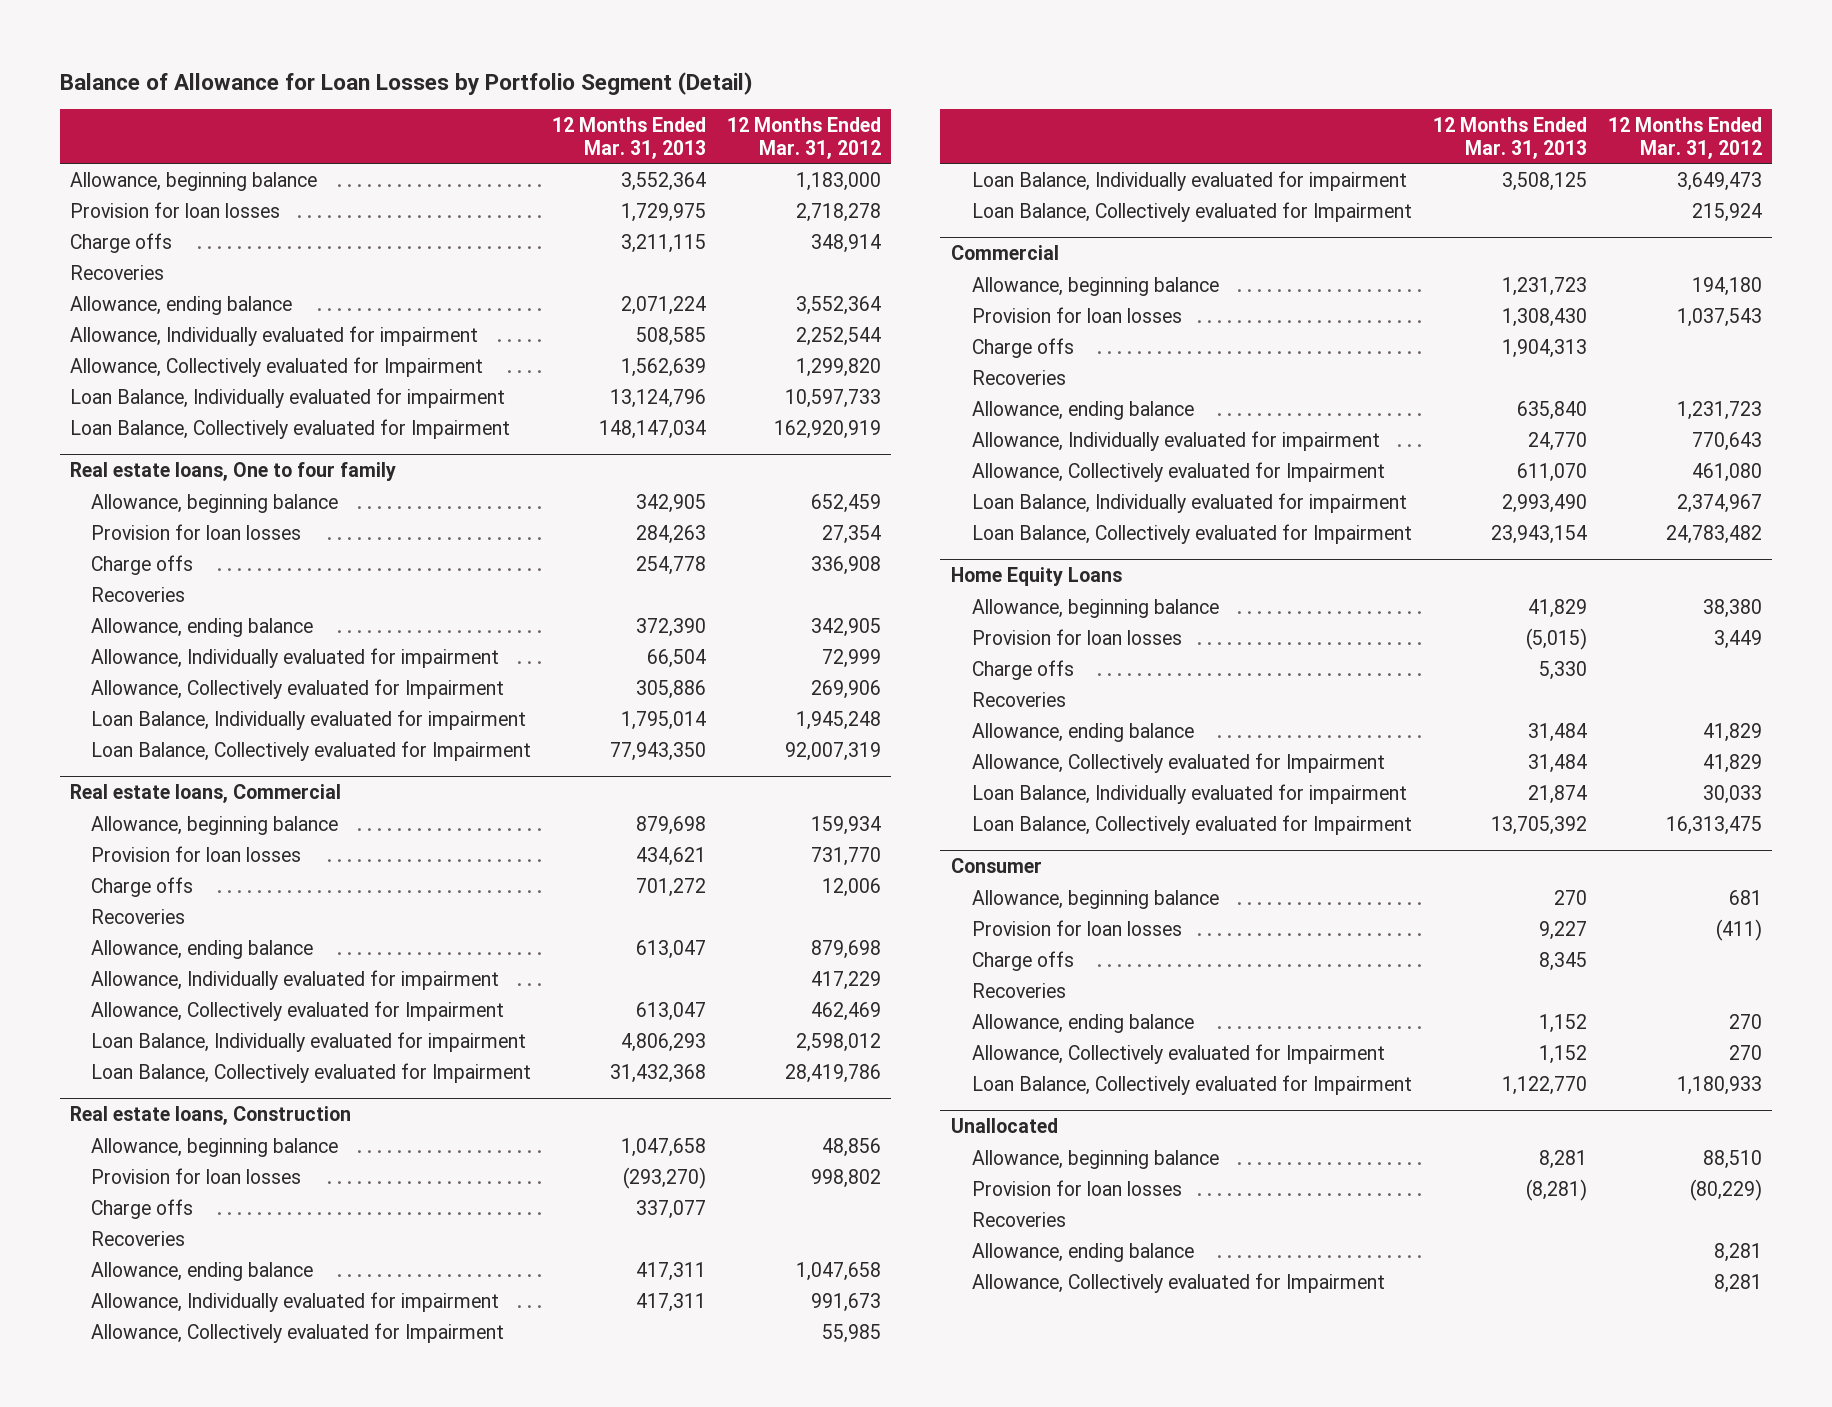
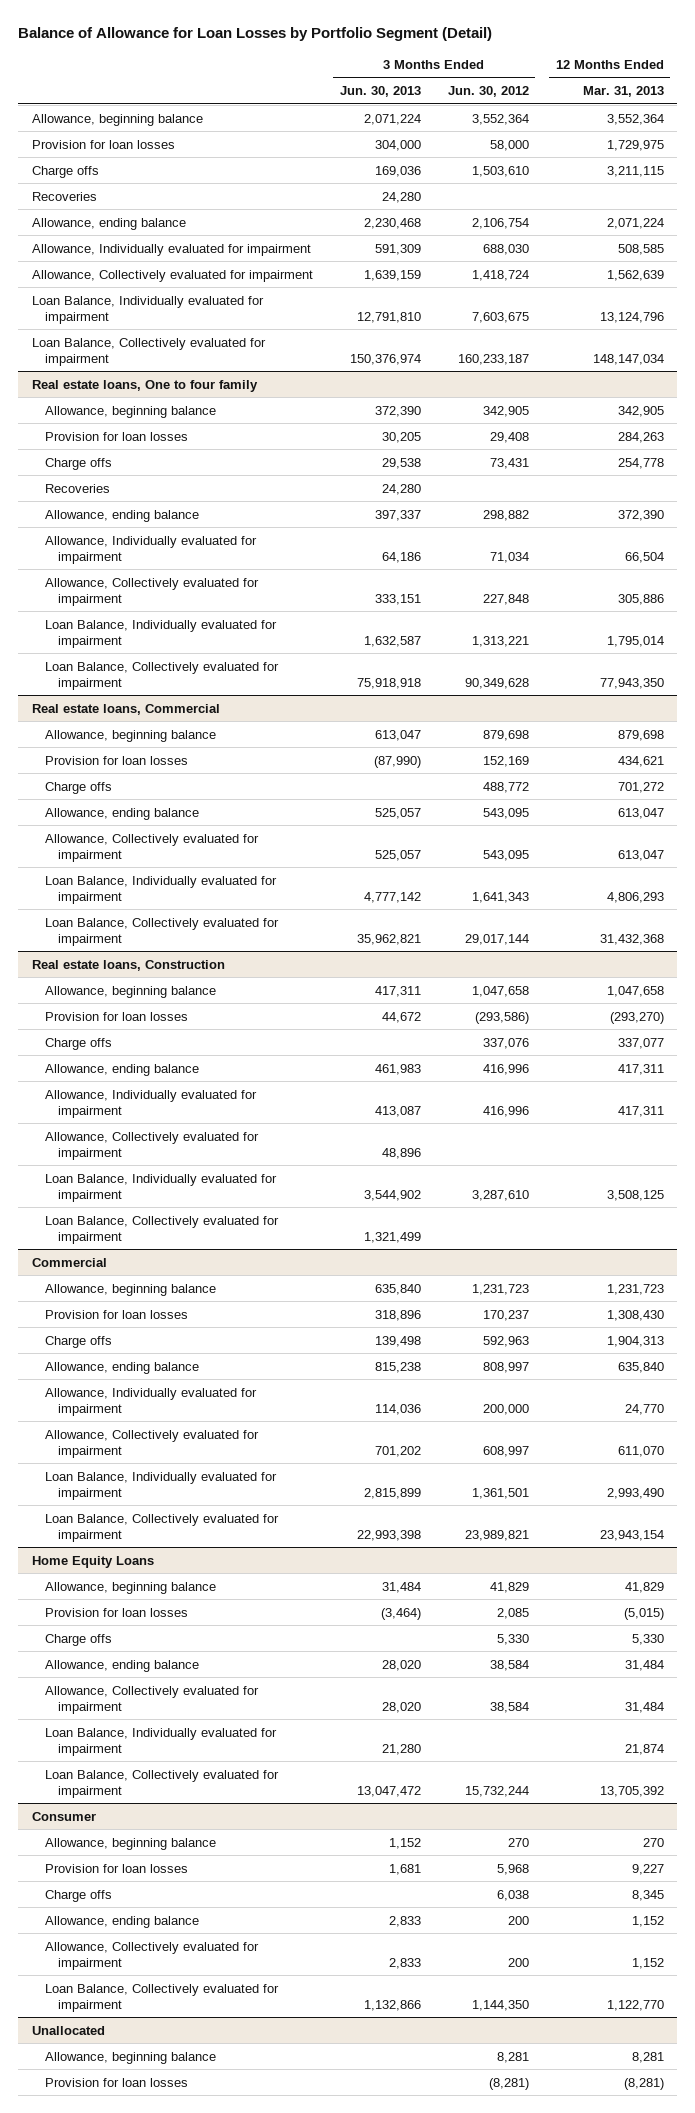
- | 12 Months Ended Mar. 31, 2013 | 12 Months Ended Mar. 31, 2012
+ | 3 Months Ended Jun. 30, 2013 | 3 Months Ended Jun. 30, 2012 | 12 Months Ended Mar. 31, 2013
- Allowance, Collectively evaluated for Impairment | 1,562,639 | 1,299,820
+ Allowance, Collectively evaluated for impairment | 1,639,159 | 1,418,724 | 1,562,639
- Loan Balance, Collectively evaluated for Impairment | 148,147,034 | 162,920,919
+ Loan Balance, Collectively evaluated for impairment | 150,376,974 | 160,233,187 | 148,147,034
@ Real estate loans, One to four family
- Allowance, Collectively evaluated for Impairment | 305,886 | 269,906
+ Allowance, Collectively evaluated for impairment | 333,151 | 227,848 | 305,886
- Loan Balance, Collectively evaluated for Impairment | 77,943,350 | 92,007,319
+ Loan Balance, Collectively evaluated for impairment | 75,918,918 | 90,349,628 | 77,943,350
@ Real estate loans, Commercial
- Recoveries
- Allowance, Individually evaluated for impairment | | 417,229
- Allowance, Collectively evaluated for Impairment | 613,047 | 462,469
+ Allowance, Collectively evaluated for impairment | 525,057 | 543,095 | 613,047
- Loan Balance, Collectively evaluated for Impairment | 31,432,368 | 28,419,786
+ Loan Balance, Collectively evaluated for impairment | 35,962,821 | 29,017,144 | 31,432,368
@ Real estate loans, Construction
- Recoveries
- Allowance, Collectively evaluated for Impairment | | 55,985
+ Allowance, Collectively evaluated for impairment | 48,896 | |
- Loan Balance, Collectively evaluated for Impairment | | 215,924
+ Loan Balance, Collectively evaluated for impairment | 1,321,499 | |
@ Commercial
- Recoveries
- Allowance, Collectively evaluated for Impairment | 611,070 | 461,080
+ Allowance, Collectively evaluated for impairment | 701,202 | 608,997 | 611,070
- Loan Balance, Collectively evaluated for Impairment | 23,943,154 | 24,783,482
+ Loan Balance, Collectively evaluated for impairment | 22,993,398 | 23,989,821 | 23,943,154
@ Home Equity Loans
- Recoveries
- Allowance, Collectively evaluated for Impairment | 31,484 | 41,829
+ Allowance, Collectively evaluated for impairment | 28,020 | 38,584 | 31,484
- Loan Balance, Collectively evaluated for Impairment | 13,705,392 | 16,313,475
+ Loan Balance, Collectively evaluated for impairment | 13,047,472 | 15,732,244 | 13,705,392
@ Consumer
- Recoveries
- Allowance, Collectively evaluated for Impairment | 1,152 | 270
- Loan Balance, Collectively evaluated for Impairment | 1,122,770 | 1,180,933
+ Allowance, Collectively evaluated for impairment | 2,833 | 200 | 1,152
+ Loan Balance, Collectively evaluated for impairment | 1,132,866 | 1,144,350 | 1,122,770
@ Unallocated
- Recoveries
- Allowance, ending balance | | 8,281
- Allowance, Collectively evaluated for Impairment | | 8,281

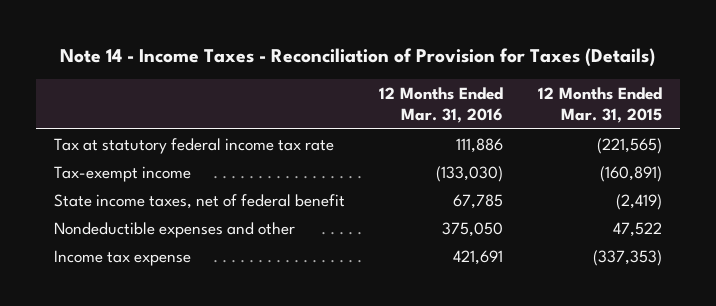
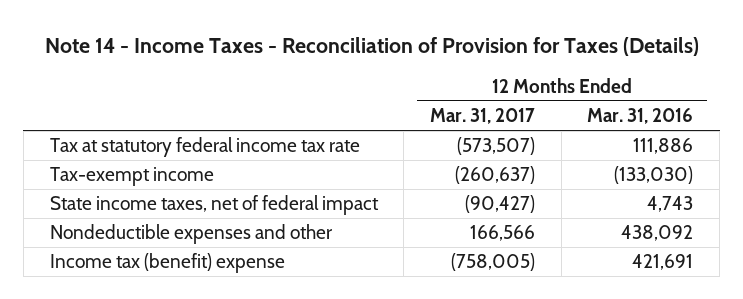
- | 12 Months Ended Mar. 31, 2016 | 12 Months Ended Mar. 31, 2015
+ | 12 Months Ended Mar. 31, 2017 | 12 Months Ended Mar. 31, 2016
- State income taxes, net of federal benefit | 67,785 | (2,419)
- Nondeductible expenses and other | 375,050 | 47,522
- Income tax expense | 421,691 | (337,353)
+ State income taxes, net of federal impact | (90,427) | 4,743
+ Nondeductible expenses and other | 166,566 | 438,092
+ Income tax (benefit) expense | (758,005) | 421,691

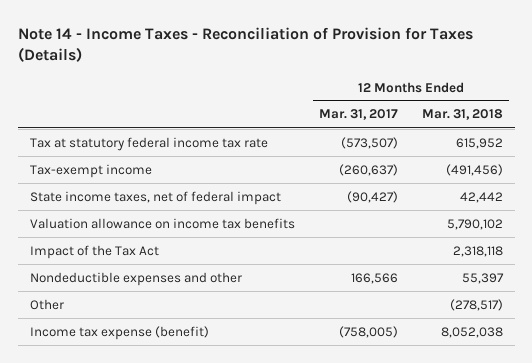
- | 12 Months Ended Mar. 31, 2017 | 12 Months Ended Mar. 31, 2016
+ | 12 Months Ended Mar. 31, 2017 | 12 Months Ended Mar. 31, 2018
+ Valuation allowance on income tax benefits | | 5,790,102
+ Impact of the Tax Act | | 2,318,118
- Income tax (benefit) expense | (758,005) | 421,691
+ Other | | (278,517)
+ Income tax expense (benefit) | (758,005) | 8,052,038

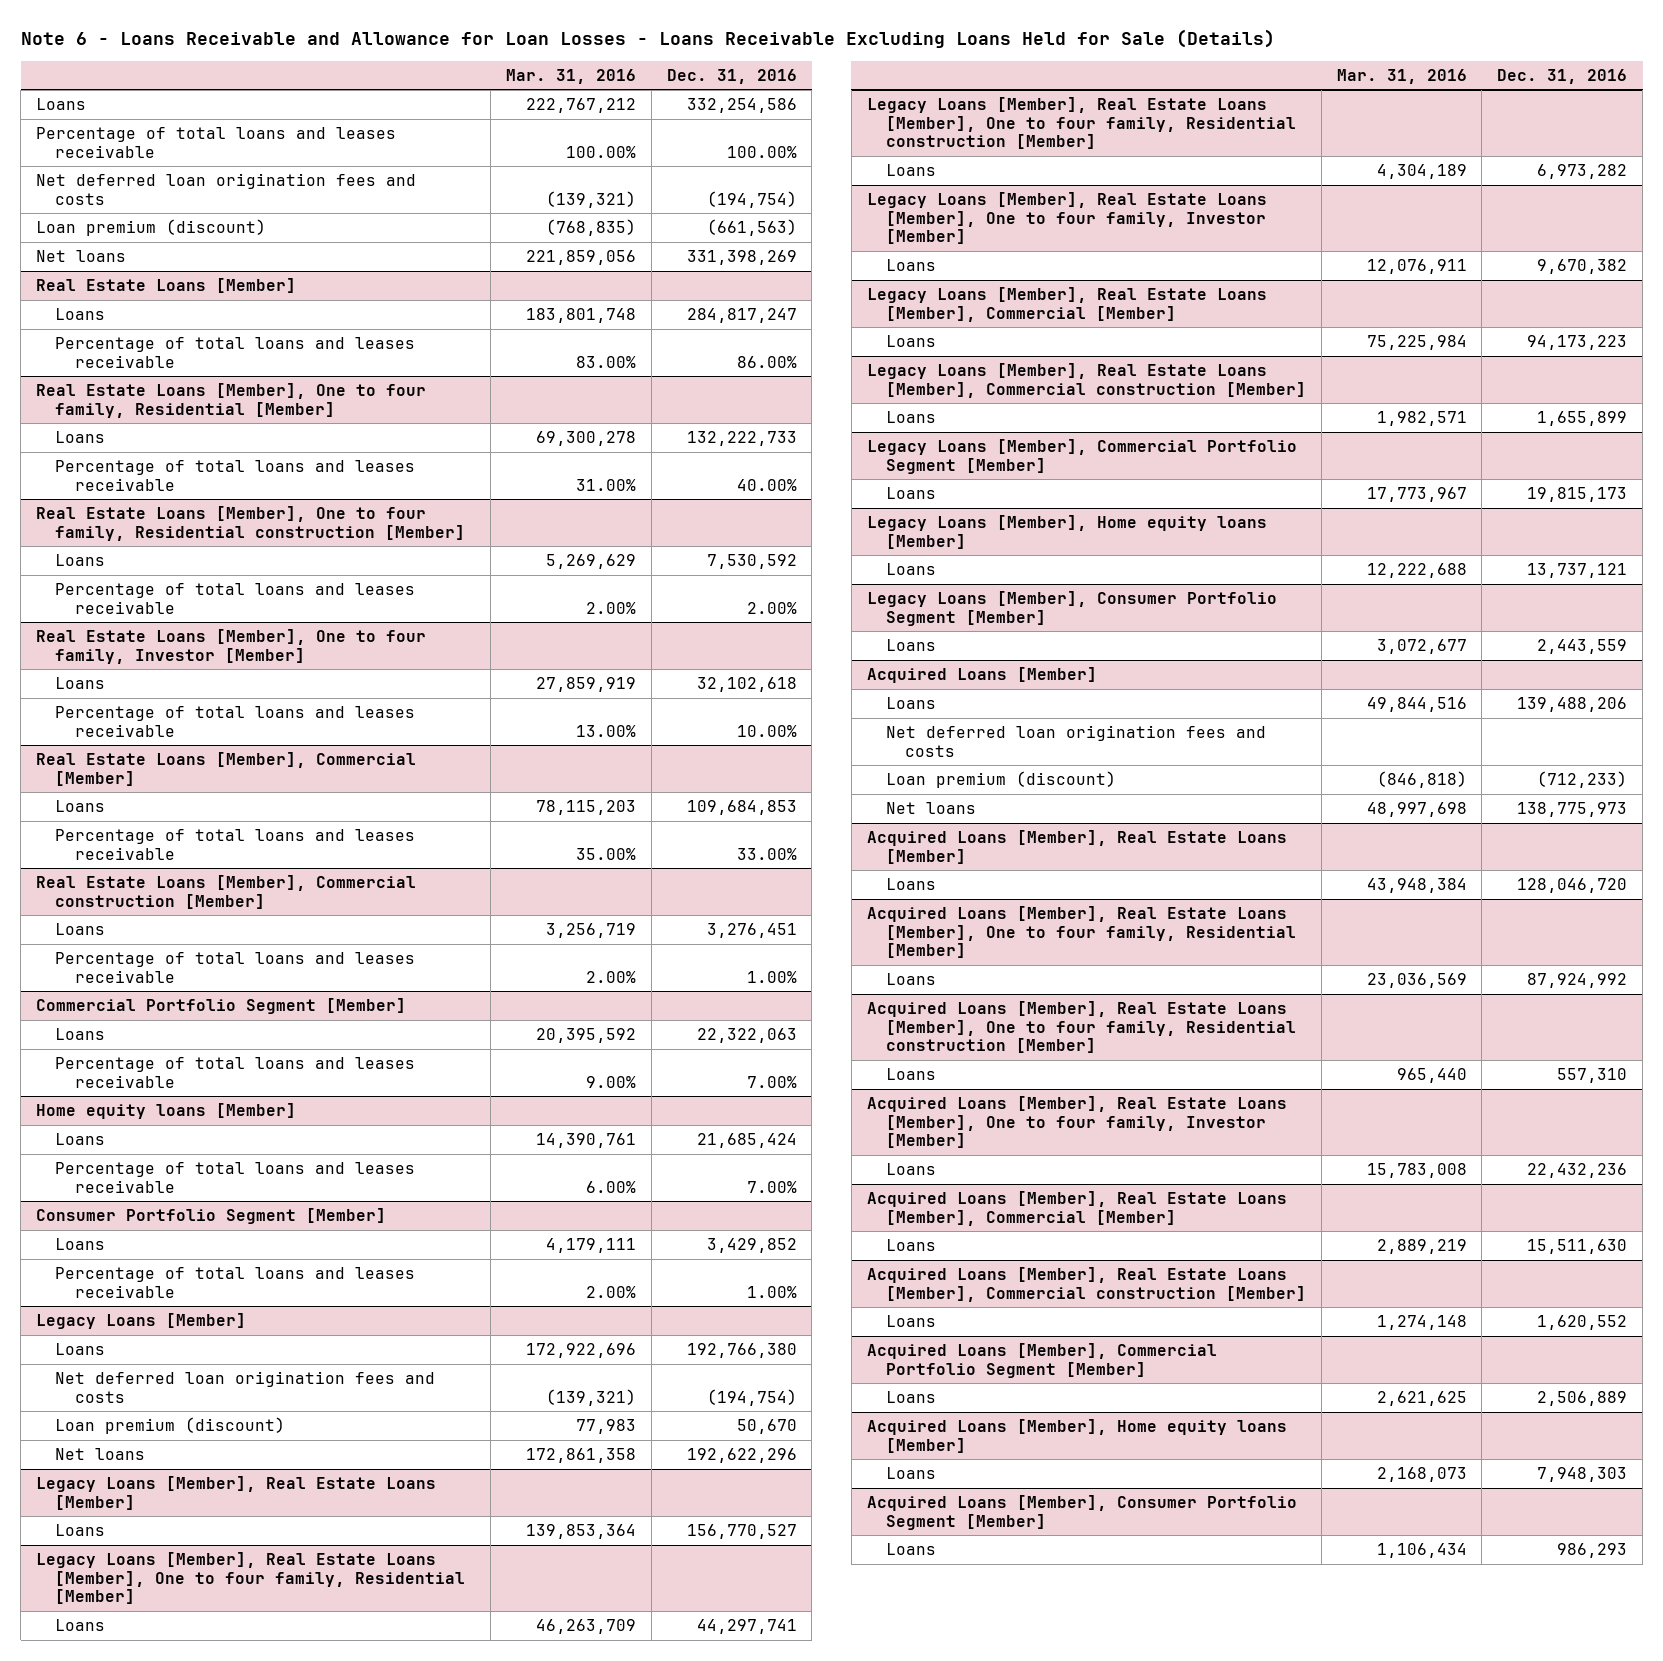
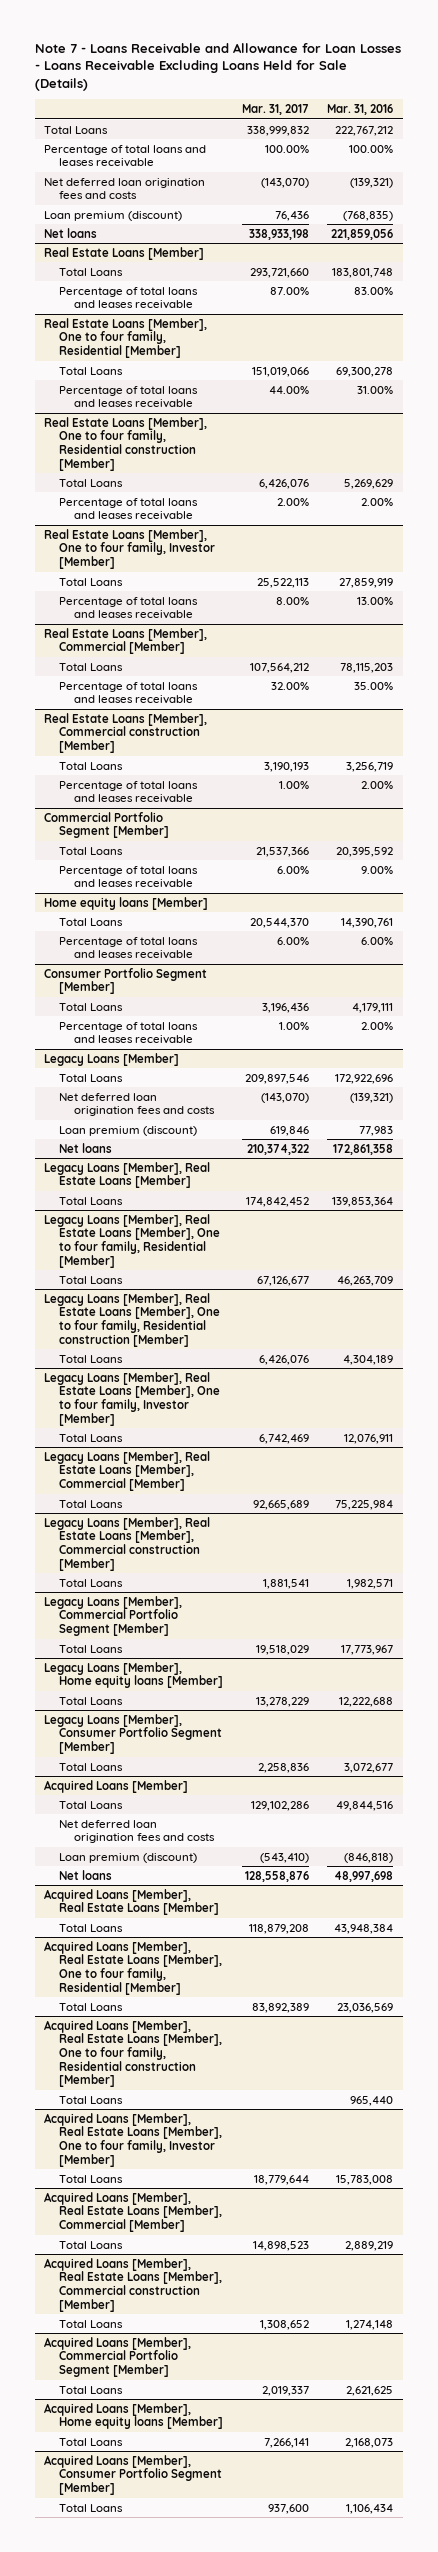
- Note 6 - Loans Receivable and Allowance for Loan Losses - Loans Receivable Excluding Loans Held for Sale (Details)
+ Note 7 - Loans Receivable and Allowance for Loan Losses - Loans Receivable Excluding Loans Held for Sale (Details)
- | Mar. 31, 2016 | Dec. 31, 2016
+ | Mar. 31, 2017 | Mar. 31, 2016
- Loans | 222,767,212 | 332,254,586
+ Total Loans | 338,999,832 | 222,767,212
@ Real Estate Loans [Member]
- Loans | 183,801,748 | 284,817,247
+ Total Loans | 293,721,660 | 183,801,748
@ Real Estate Loans [Member], One to four family, Residential [Member]
- Loans | 69,300,278 | 132,222,733
+ Total Loans | 151,019,066 | 69,300,278
@ Real Estate Loans [Member], One to four family, Residential construction [Member]
- Loans | 5,269,629 | 7,530,592
+ Total Loans | 6,426,076 | 5,269,629
@ Real Estate Loans [Member], One to four family, Investor [Member]
- Loans | 27,859,919 | 32,102,618
+ Total Loans | 25,522,113 | 27,859,919
@ Real Estate Loans [Member], Commercial [Member]
- Loans | 78,115,203 | 109,684,853
+ Total Loans | 107,564,212 | 78,115,203
@ Real Estate Loans [Member], Commercial construction [Member]
- Loans | 3,256,719 | 3,276,451
+ Total Loans | 3,190,193 | 3,256,719
@ Commercial Portfolio Segment [Member]
- Loans | 20,395,592 | 22,322,063
+ Total Loans | 21,537,366 | 20,395,592
@ Home equity loans [Member]
- Loans | 14,390,761 | 21,685,424
+ Total Loans | 20,544,370 | 14,390,761
@ Consumer Portfolio Segment [Member]
- Loans | 4,179,111 | 3,429,852
+ Total Loans | 3,196,436 | 4,179,111
@ Legacy Loans [Member]
- Loans | 172,922,696 | 192,766,380
+ Total Loans | 209,897,546 | 172,922,696
@ Legacy Loans [Member], Real Estate Loans [Member]
- Loans | 139,853,364 | 156,770,527
+ Total Loans | 174,842,452 | 139,853,364
@ Legacy Loans [Member], Real Estate Loans [Member], One to four family, Residential [Member]
- Loans | 46,263,709 | 44,297,741
+ Total Loans | 67,126,677 | 46,263,709
@ Legacy Loans [Member], Real Estate Loans [Member], One to four family, Residential construction [Member]
- Loans | 4,304,189 | 6,973,282
+ Total Loans | 6,426,076 | 4,304,189
@ Legacy Loans [Member], Real Estate Loans [Member], One to four family, Investor [Member]
- Loans | 12,076,911 | 9,670,382
+ Total Loans | 6,742,469 | 12,076,911
@ Legacy Loans [Member], Real Estate Loans [Member], Commercial [Member]
- Loans | 75,225,984 | 94,173,223
+ Total Loans | 92,665,689 | 75,225,984
@ Legacy Loans [Member], Real Estate Loans [Member], Commercial construction [Member]
- Loans | 1,982,571 | 1,655,899
+ Total Loans | 1,881,541 | 1,982,571
@ Legacy Loans [Member], Commercial Portfolio Segment [Member]
- Loans | 17,773,967 | 19,815,173
+ Total Loans | 19,518,029 | 17,773,967
@ Legacy Loans [Member], Home equity loans [Member]
- Loans | 12,222,688 | 13,737,121
+ Total Loans | 13,278,229 | 12,222,688
@ Legacy Loans [Member], Consumer Portfolio Segment [Member]
- Loans | 3,072,677 | 2,443,559
+ Total Loans | 2,258,836 | 3,072,677
@ Acquired Loans [Member]
- Loans | 49,844,516 | 139,488,206
+ Total Loans | 129,102,286 | 49,844,516
@ Acquired Loans [Member], Real Estate Loans [Member]
- Loans | 43,948,384 | 128,046,720
+ Total Loans | 118,879,208 | 43,948,384
@ Acquired Loans [Member], Real Estate Loans [Member], One to four family, Residential [Member]
- Loans | 23,036,569 | 87,924,992
+ Total Loans | 83,892,389 | 23,036,569
@ Acquired Loans [Member], Real Estate Loans [Member], One to four family, Residential construction [Member]
- Loans | 965,440 | 557,310
+ Total Loans | | 965,440
@ Acquired Loans [Member], Real Estate Loans [Member], One to four family, Investor [Member]
- Loans | 15,783,008 | 22,432,236
+ Total Loans | 18,779,644 | 15,783,008
@ Acquired Loans [Member], Real Estate Loans [Member], Commercial [Member]
- Loans | 2,889,219 | 15,511,630
+ Total Loans | 14,898,523 | 2,889,219
@ Acquired Loans [Member], Real Estate Loans [Member], Commercial construction [Member]
- Loans | 1,274,148 | 1,620,552
+ Total Loans | 1,308,652 | 1,274,148
@ Acquired Loans [Member], Commercial Portfolio Segment [Member]
- Loans | 2,621,625 | 2,506,889
+ Total Loans | 2,019,337 | 2,621,625
@ Acquired Loans [Member], Home equity loans [Member]
- Loans | 2,168,073 | 7,948,303
+ Total Loans | 7,266,141 | 2,168,073
@ Acquired Loans [Member], Consumer Portfolio Segment [Member]
- Loans | 1,106,434 | 986,293
+ Total Loans | 937,600 | 1,106,434

